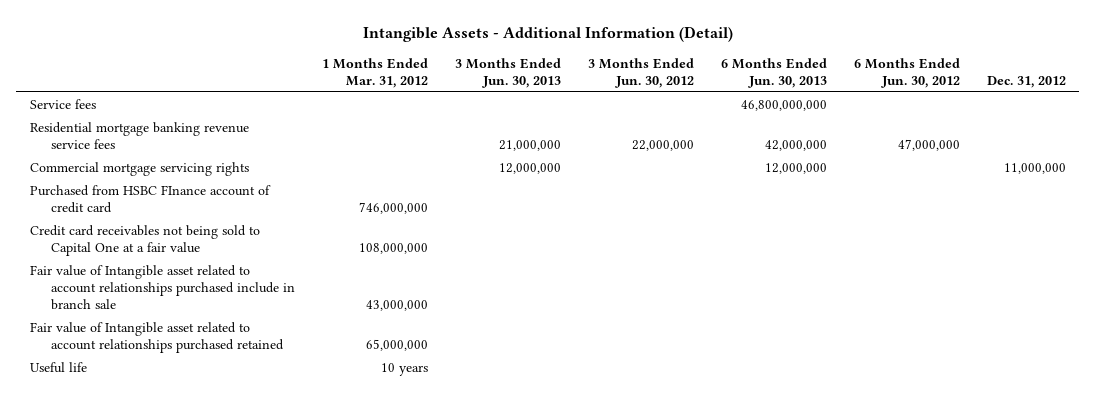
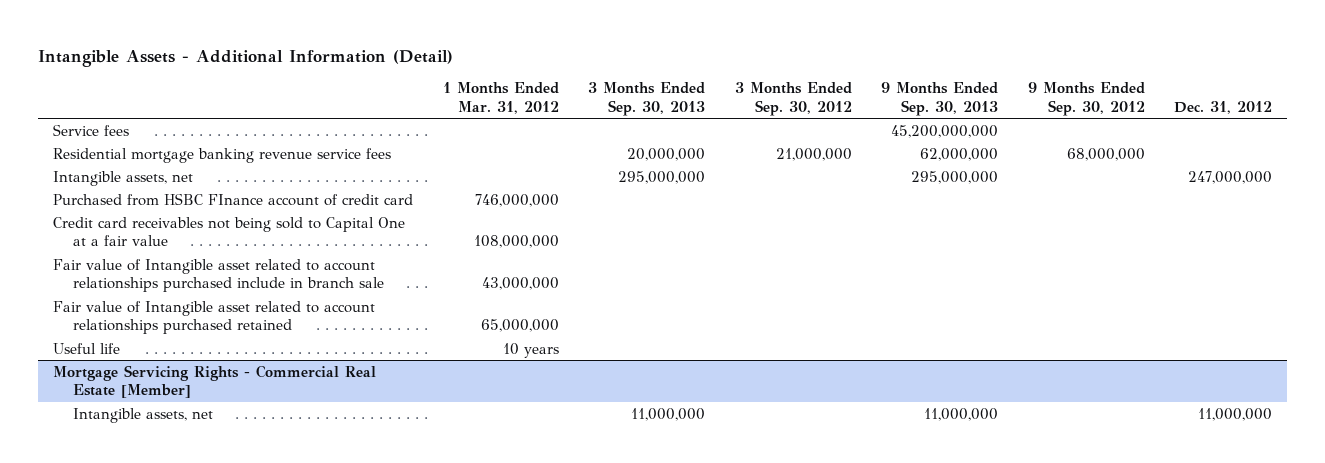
- | 1 Months Ended Mar. 31, 2012 | 3 Months Ended Jun. 30, 2013 | 3 Months Ended Jun. 30, 2012 | 6 Months Ended Jun. 30, 2013 | 6 Months Ended Jun. 30, 2012 | Dec. 31, 2012
+ | 1 Months Ended Mar. 31, 2012 | 3 Months Ended Sep. 30, 2013 | 3 Months Ended Sep. 30, 2012 | 9 Months Ended Sep. 30, 2013 | 9 Months Ended Sep. 30, 2012 | Dec. 31, 2012
- Commercial mortgage servicing rights | | 12,000,000 | | 12,000,000 | | 11,000,000
+ Intangible assets, net | | 295,000,000 | | 295,000,000 | | 247,000,000
+ Mortgage Servicing Rights - Commercial Real Estate [Member]
+ Intangible assets, net | | 11,000,000 | | 11,000,000 | | 11,000,000

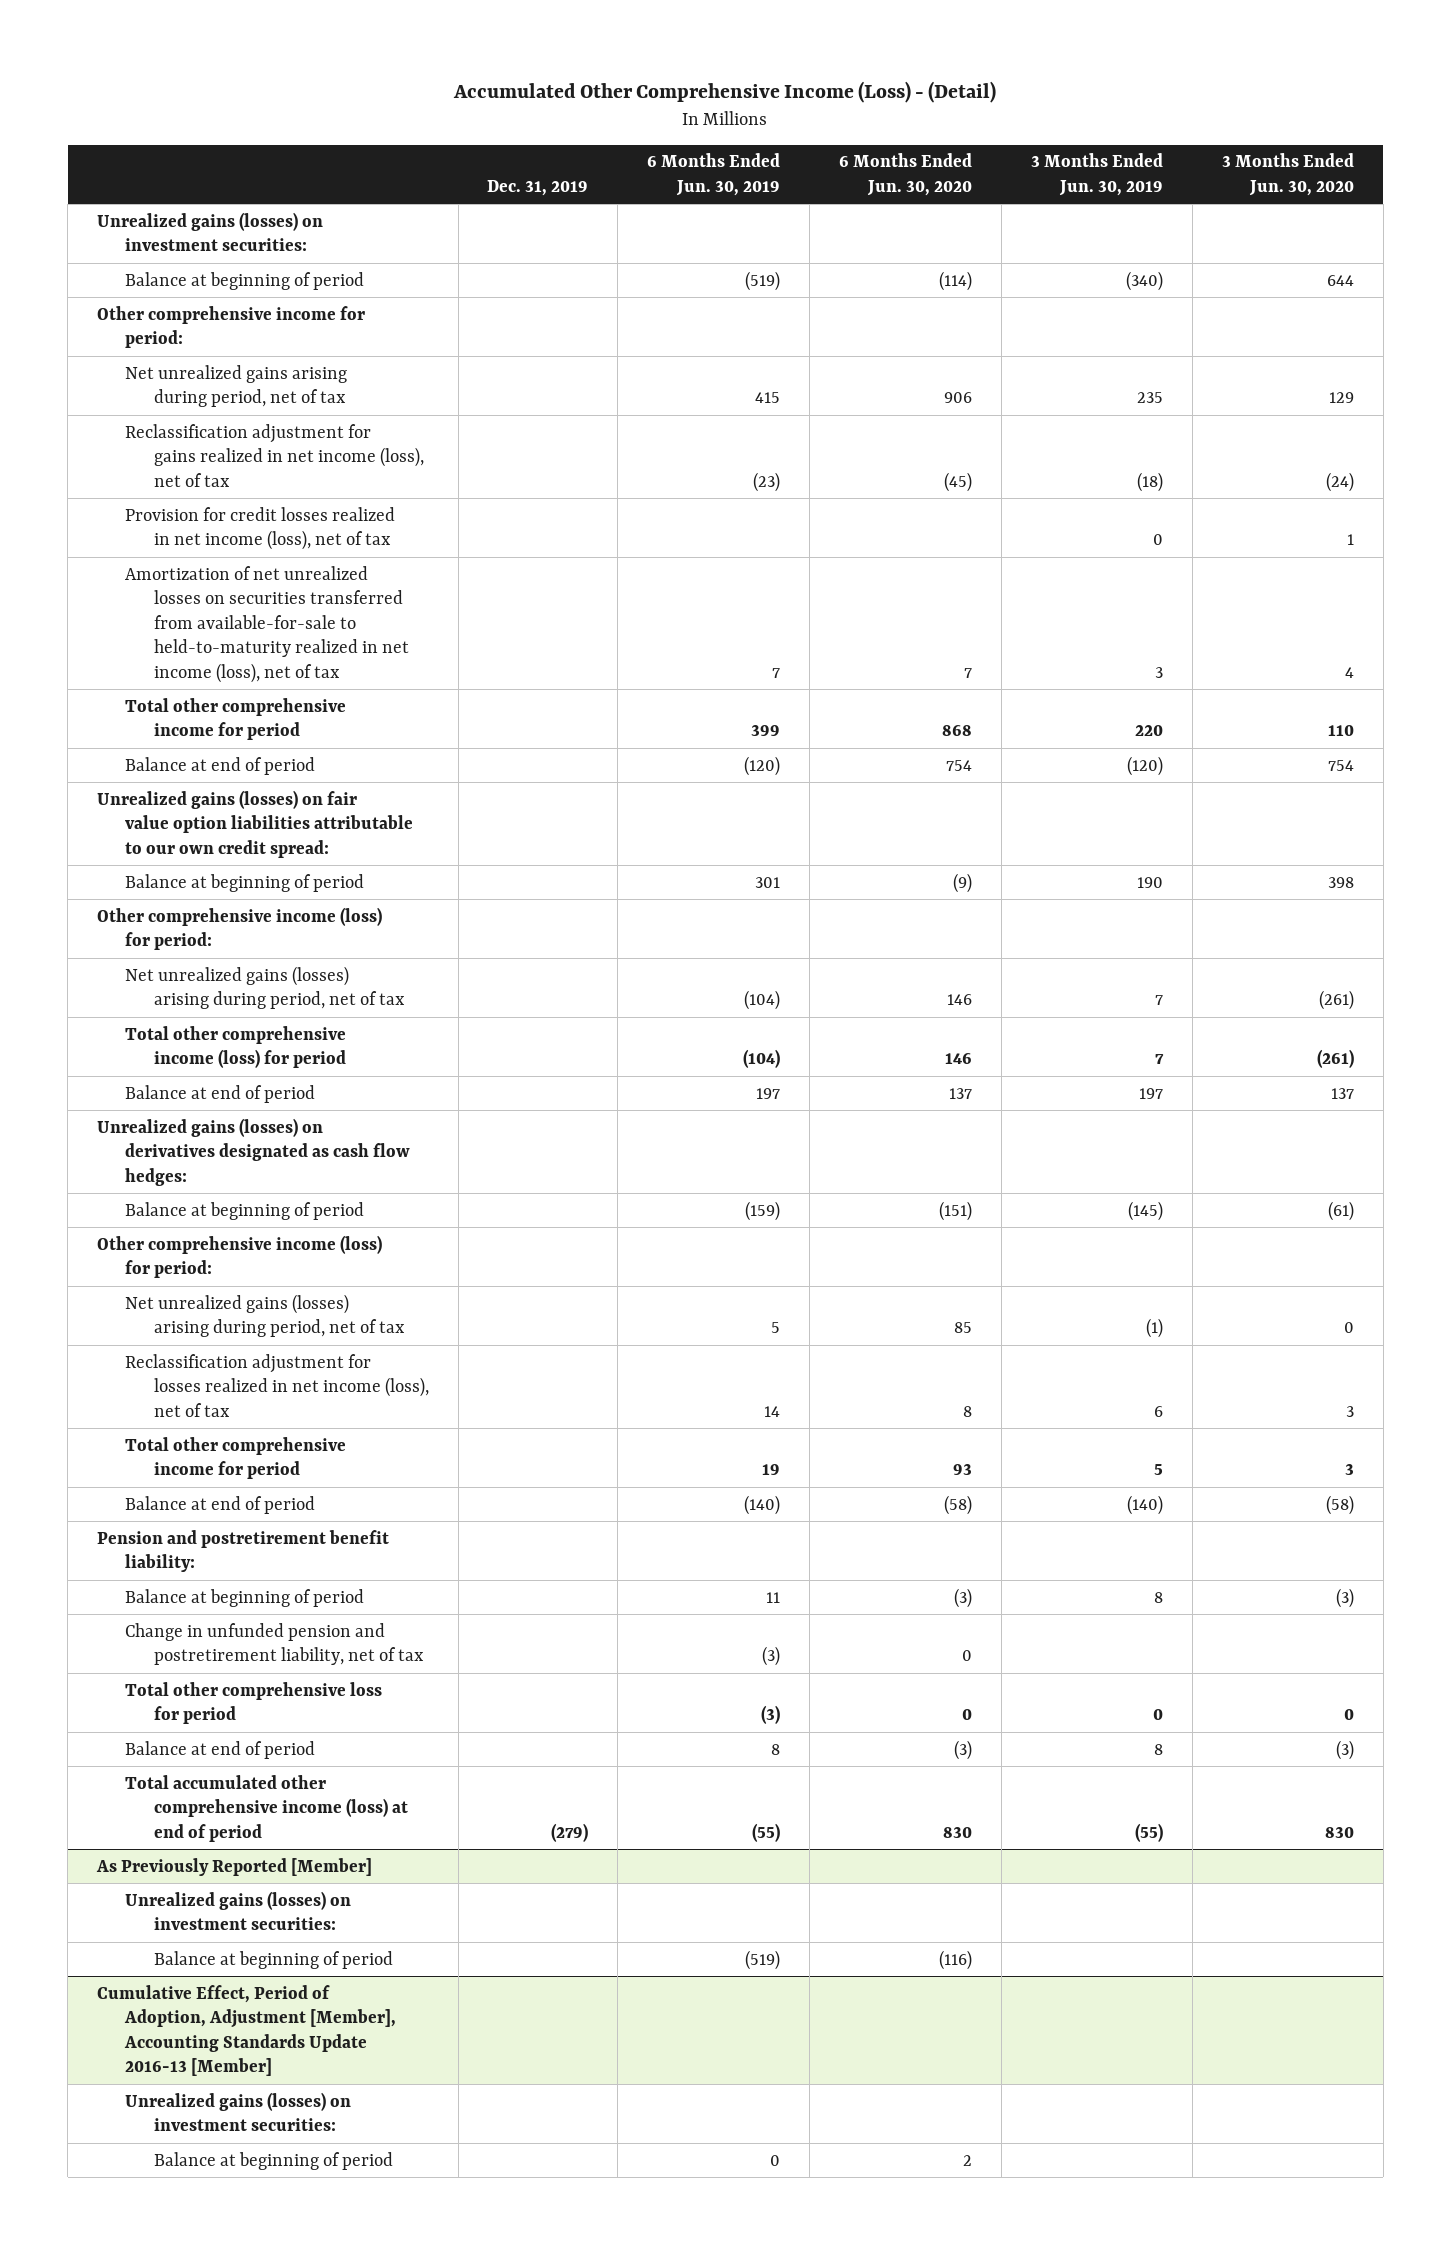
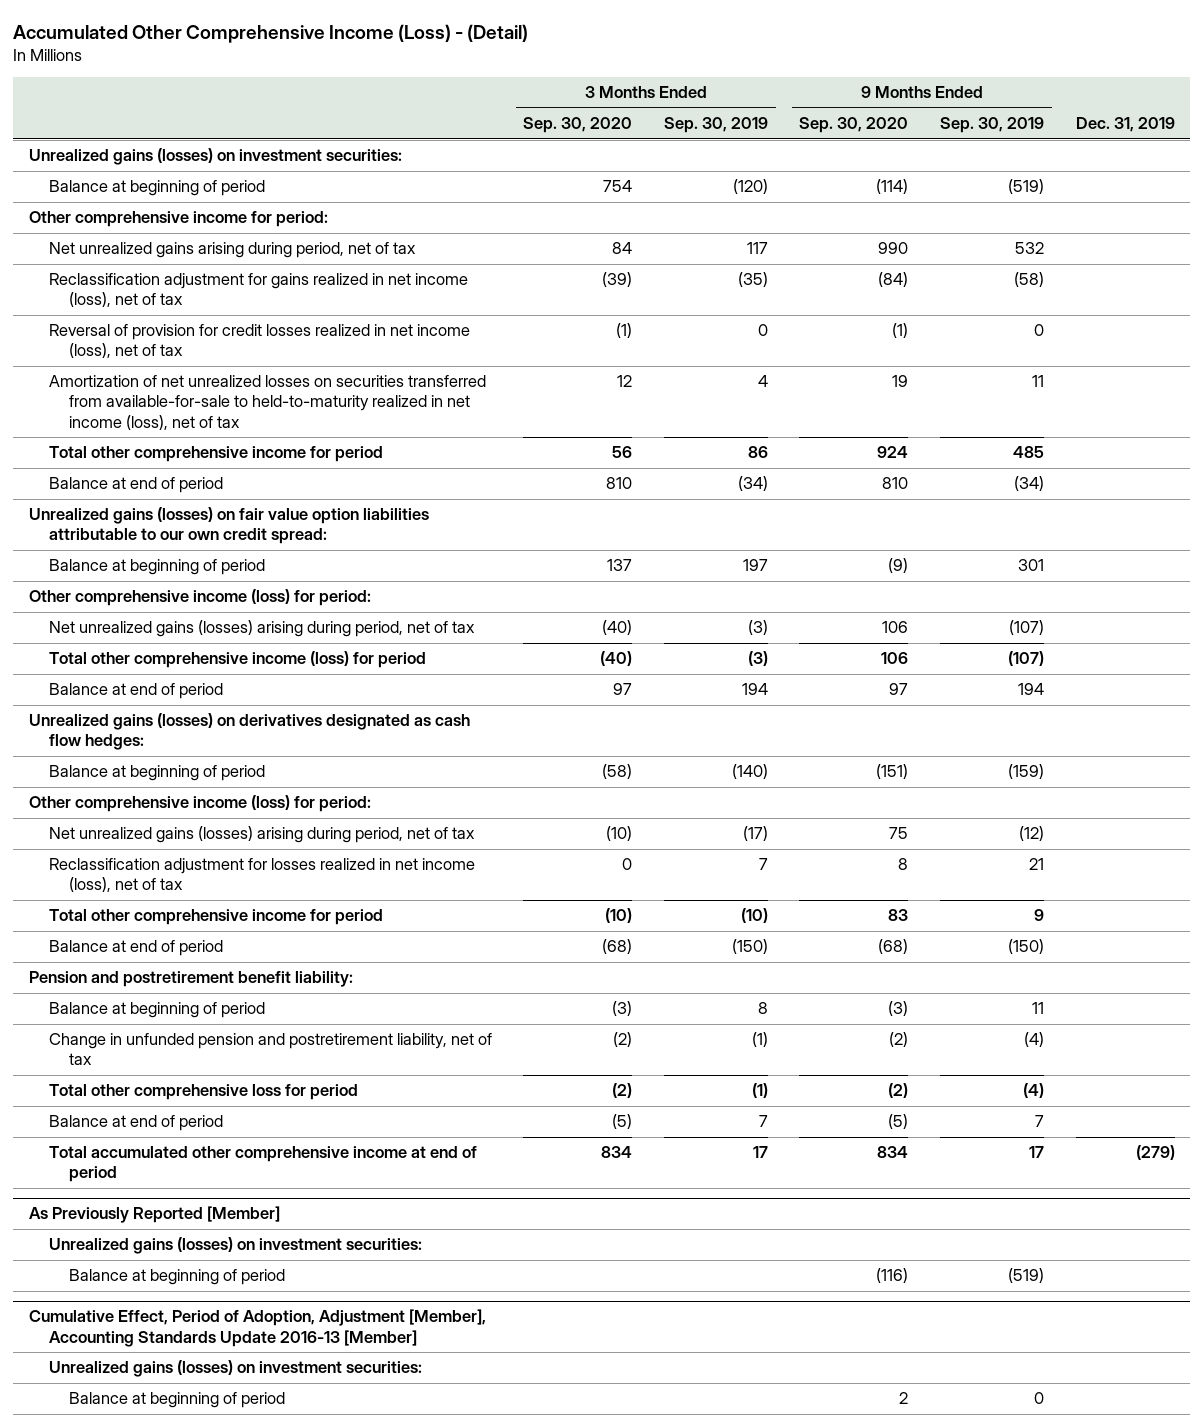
- | Dec. 31, 2019 | 6 Months Ended Jun. 30, 2019 | 6 Months Ended Jun. 30, 2020 | 3 Months Ended Jun. 30, 2019 | 3 Months Ended Jun. 30, 2020
+ | 3 Months Ended Sep. 30, 2020 | 3 Months Ended Sep. 30, 2019 | 9 Months Ended Sep. 30, 2020 | 9 Months Ended Sep. 30, 2019 | Dec. 31, 2019
- Provision for credit losses realized in net income (loss), net of tax | | | | 0 | 1
+ Reversal of provision for credit losses realized in net income (loss), net of tax | (1) | 0 | (1) | 0 |
- Total accumulated other comprehensive income (loss) at end of period | (279) | (55) | 830 | (55) | 830
+ Total accumulated other comprehensive income at end of period | 834 | 17 | 834 | 17 | (279)

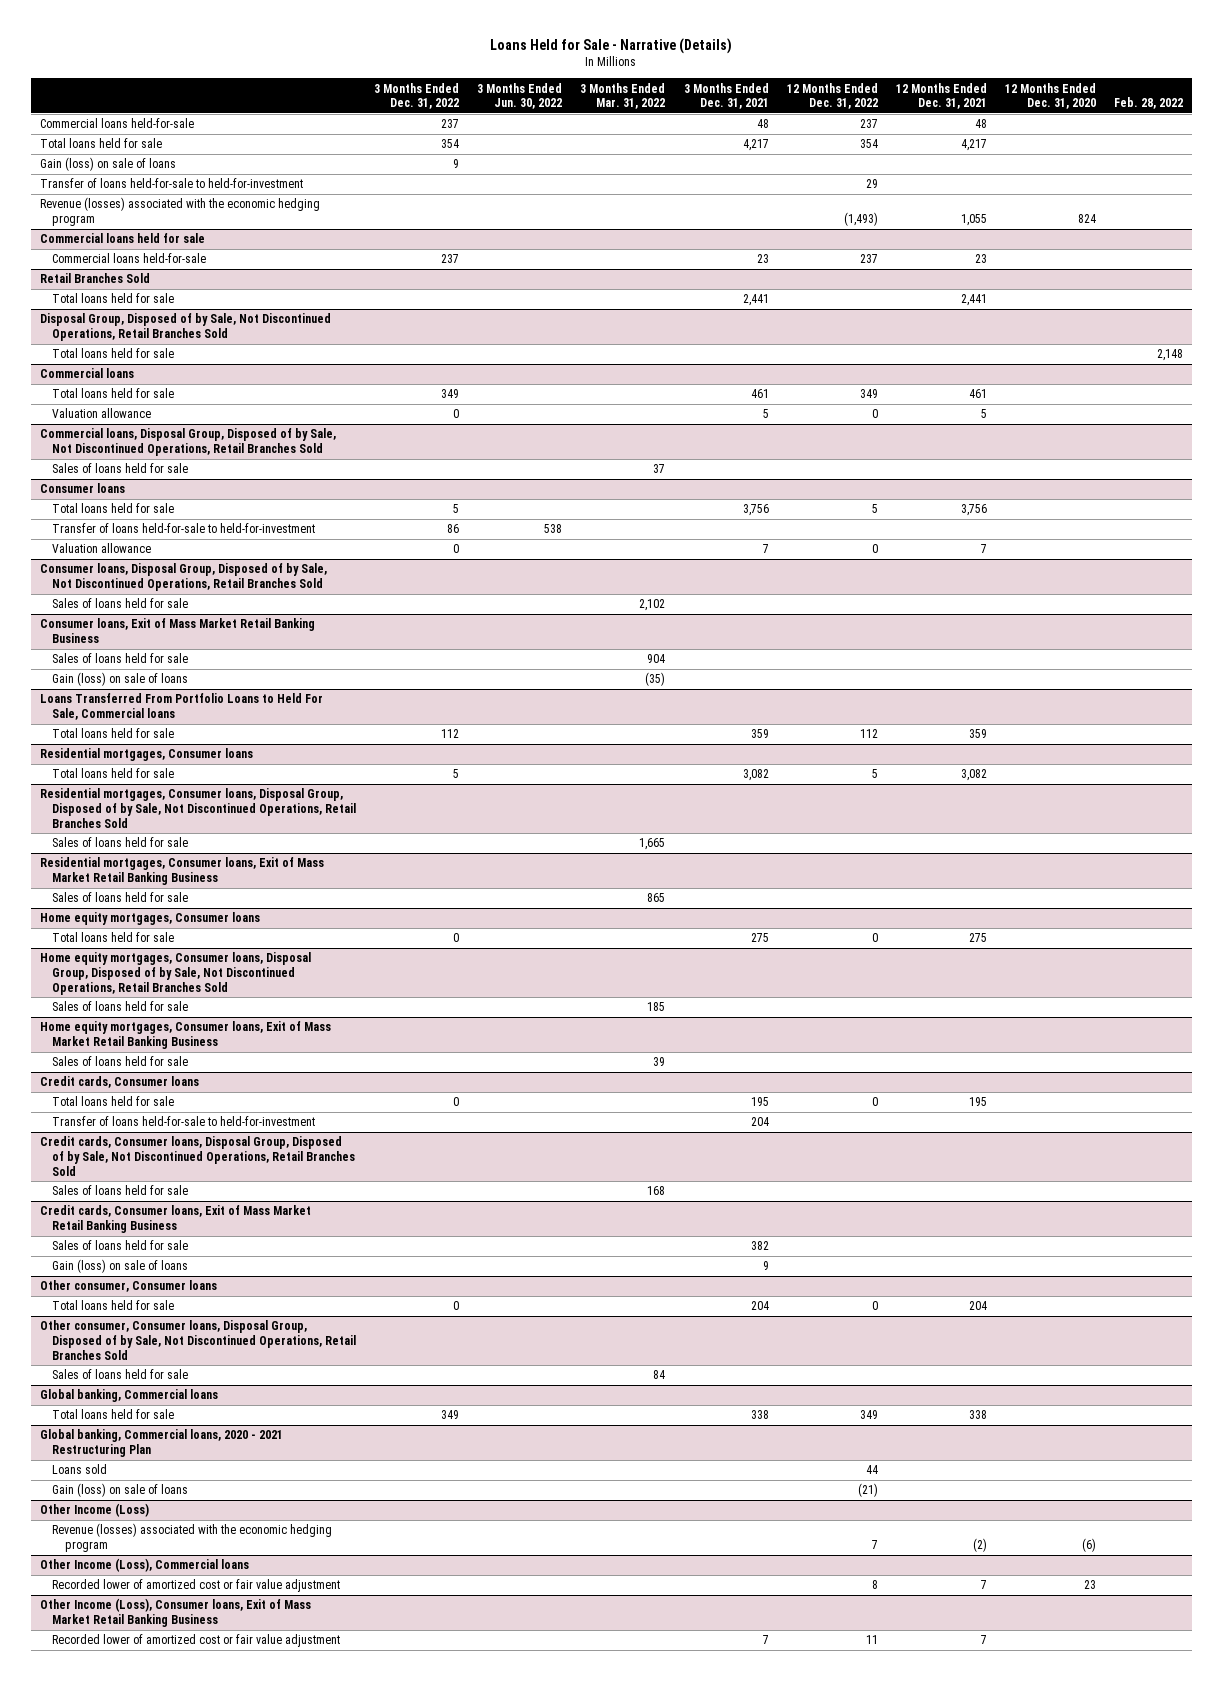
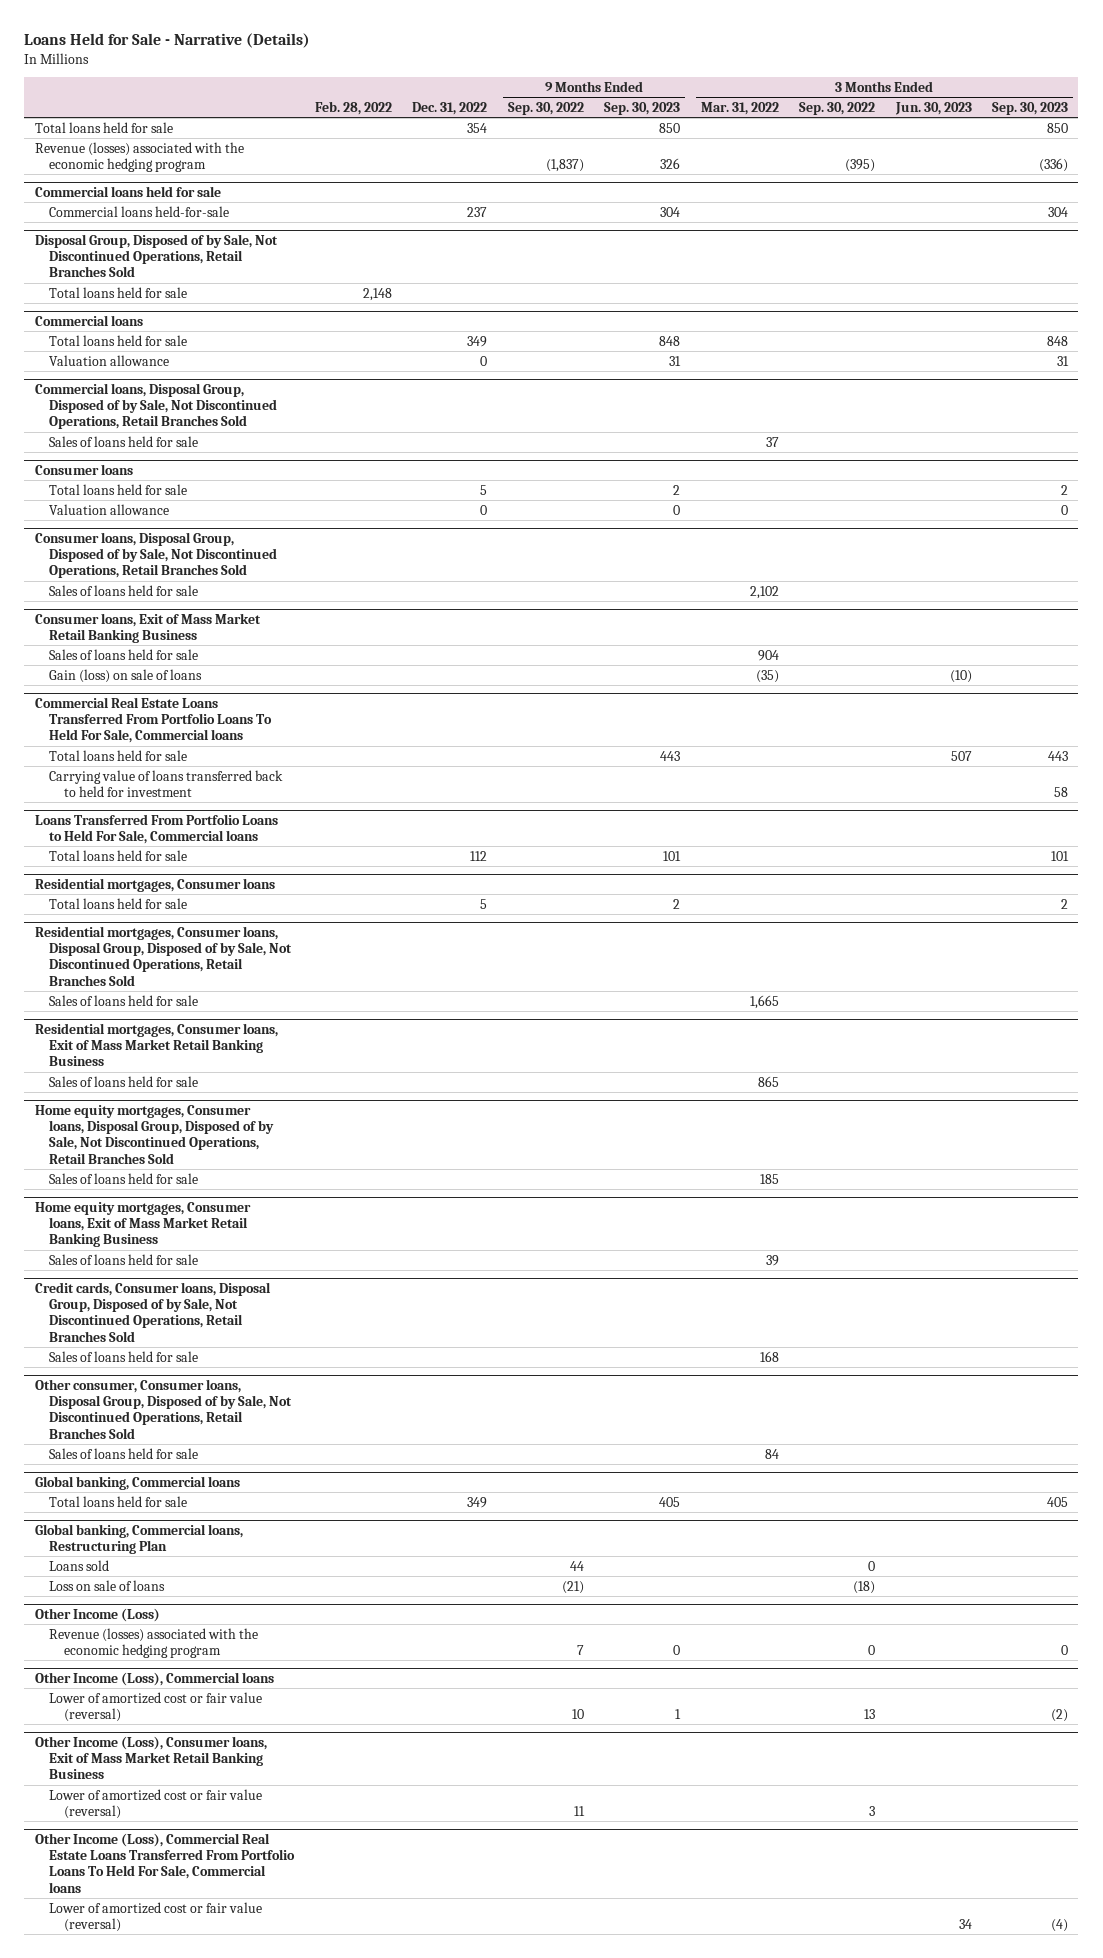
- | 3 Months Ended Dec. 31, 2022 | 3 Months Ended Jun. 30, 2022 | 3 Months Ended Mar. 31, 2022 | 3 Months Ended Dec. 31, 2021 | 12 Months Ended Dec. 31, 2022 | 12 Months Ended Dec. 31, 2021 | 12 Months Ended Dec. 31, 2020 | Feb. 28, 2022
+ | Feb. 28, 2022 | Dec. 31, 2022 | 9 Months Ended Sep. 30, 2022 | 9 Months Ended Sep. 30, 2023 | 3 Months Ended Mar. 31, 2022 | 3 Months Ended Sep. 30, 2022 | 3 Months Ended Jun. 30, 2023 | 3 Months Ended Sep. 30, 2023
- Commercial loans held-for-sale | 237 | | | 48 | 237 | 48 | |
- Gain (loss) on sale of loans | 9 | | | | | | |
- Transfer of loans held-for-sale to held-for-investment | | | | | 29 | | |
- Retail Branches Sold
- Total loans held for sale | | | | 2,441 | | 2,441 | |
@ Consumer loans
- Transfer of loans held-for-sale to held-for-investment | 86 | 538 | | | | | |
+ Commercial Real Estate Loans Transferred From Portfolio Loans To Held For Sale, Commercial loans
+ Total loans held for sale | | | | 443 | | | 507 | 443
+ Carrying value of loans transferred back to held for investment | | | | | | | | 58
- Home equity mortgages, Consumer loans
- Total loans held for sale | 0 | | | 275 | 0 | 275 | |
- Credit cards, Consumer loans
- Total loans held for sale | 0 | | | 195 | 0 | 195 | |
- Transfer of loans held-for-sale to held-for-investment | | | | 204 | | | |
- Credit cards, Consumer loans, Exit of Mass Market Retail Banking Business
- Sales of loans held for sale | | | | 382 | | | |
- Gain (loss) on sale of loans | | | | 9 | | | |
- Other consumer, Consumer loans
- Total loans held for sale | 0 | | | 204 | 0 | 204 | |
- Global banking, Commercial loans, 2020 - 2021 Restructuring Plan
+ Global banking, Commercial loans, Restructuring Plan
- Gain (loss) on sale of loans | | | | | (21) | | |
+ Loss on sale of loans | | | (21) | | | (18) | |
@ Other Income (Loss), Commercial loans
- Recorded lower of amortized cost or fair value adjustment | | | | | 8 | 7 | 23 |
+ Lower of amortized cost or fair value (reversal) | | | 10 | 1 | | 13 | | (2)
@ Other Income (Loss), Consumer loans, Exit of Mass Market Retail Banking Business
- Recorded lower of amortized cost or fair value adjustment | | | | 7 | 11 | 7 | |
+ Lower of amortized cost or fair value (reversal) | | | 11 | | | 3 | |
+ Other Income (Loss), Commercial Real Estate Loans Transferred From Portfolio Loans To Held For Sale, Commercial loans
+ Lower of amortized cost or fair value (reversal) | | | | | | | 34 | (4)

